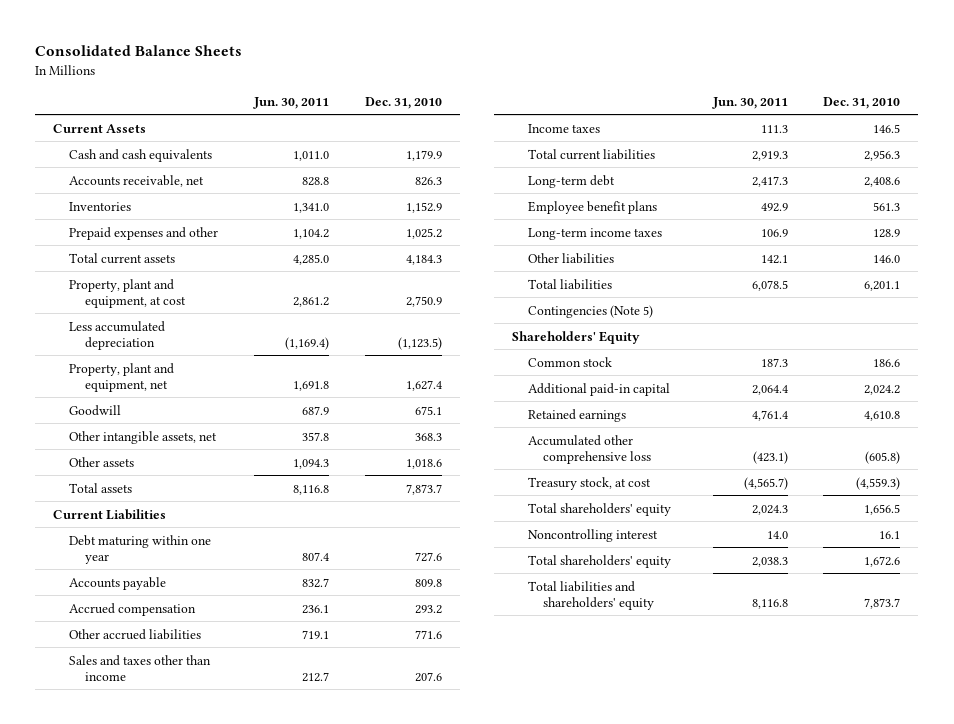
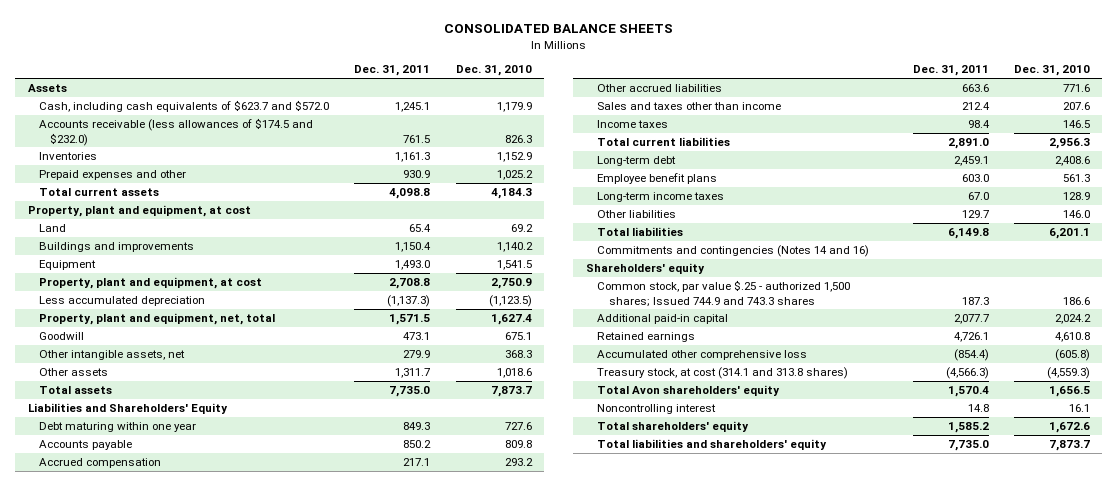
- Consolidated Balance Sheets
+ CONSOLIDATED BALANCE SHEETS
- | Jun. 30, 2011 | Dec. 31, 2010
+ | Dec. 31, 2011 | Dec. 31, 2010
- Current Assets
- Cash and cash equivalents | 1,011.0 | 1,179.9
- Accounts receivable, net | 828.8 | 826.3
+ Assets
+ Cash, including cash equivalents of $623.7 and $572.0 | 1,245.1 | 1,179.9
+ Accounts receivable (less allowances of $174.5 and $232.0) | 761.5 | 826.3
+ Property, plant and equipment, at cost
+ Land | 65.4 | 69.2
+ Buildings and improvements | 1,150.4 | 1,140.2
+ Equipment | 1,493.0 | 1,541.5
- Property, plant and equipment, net | 1,691.8 | 1,627.4
+ Property, plant and equipment, net, total | 1,571.5 | 1,627.4
- Current Liabilities
+ Liabilities and Shareholders' Equity
- Contingencies (Note 5)
- Shareholders' Equity
- Common stock | 187.3 | 186.6
+ Commitments and contingencies (Notes 14 and 16)
+ Shareholders' equity
+ Common stock, par value $.25 - authorized 1,500 shares; Issued 744.9 and 743.3 shares | 187.3 | 186.6
- Treasury stock, at cost | (4,565.7) | (4,559.3)
- Total shareholders' equity | 2,024.3 | 1,656.5
+ Treasury stock, at cost (314.1 and 313.8 shares) | (4,566.3) | (4,559.3)
+ Total Avon shareholders' equity | 1,570.4 | 1,656.5

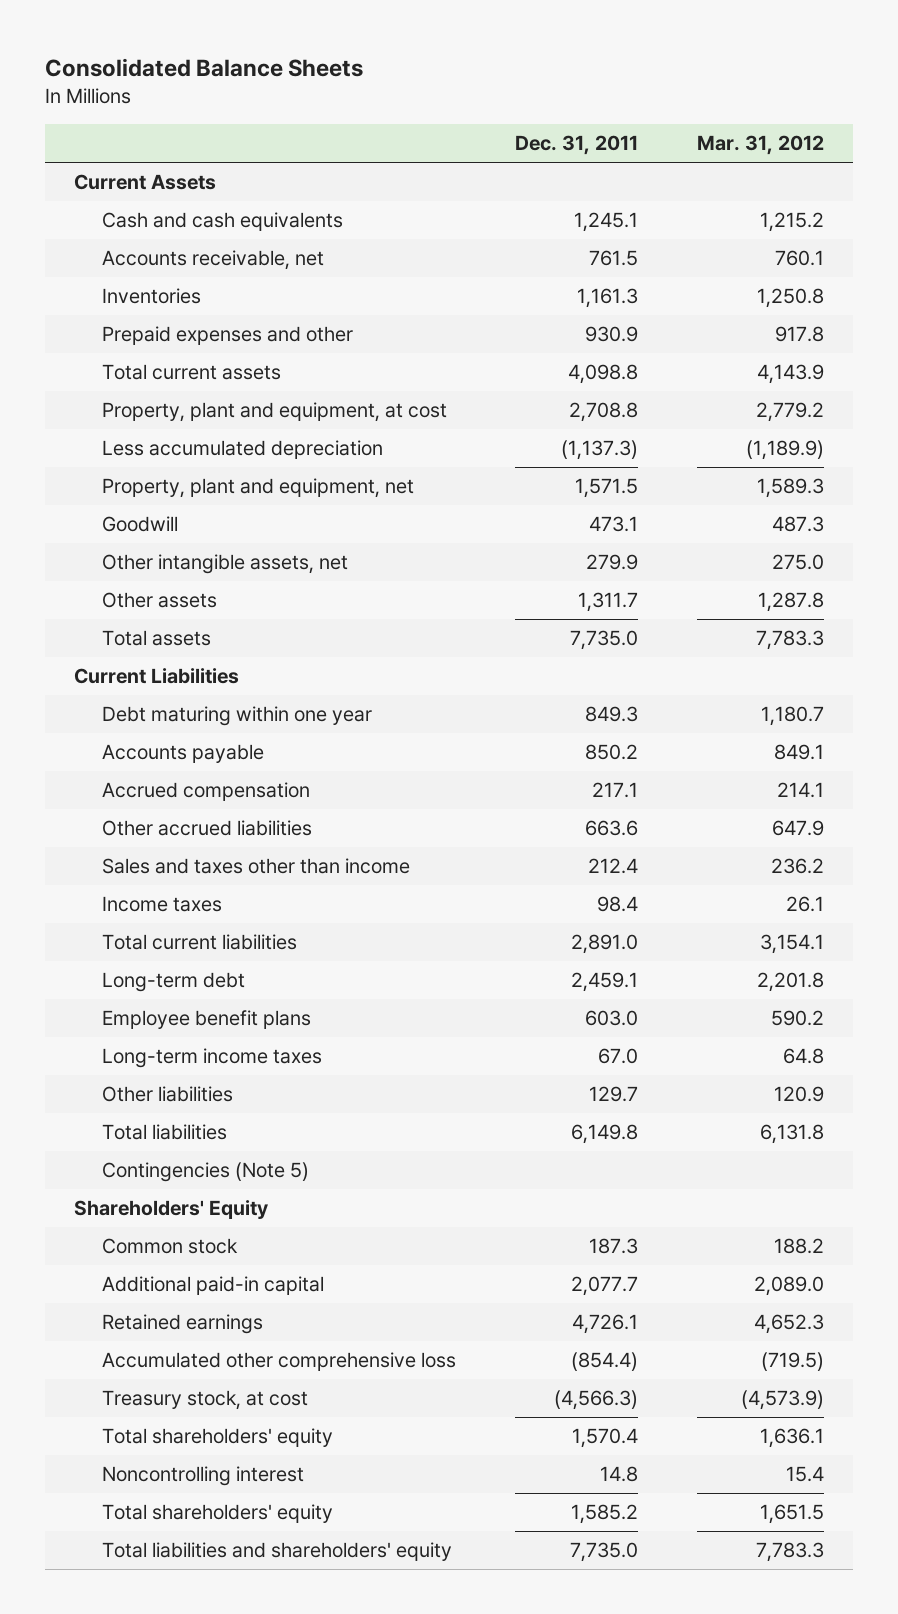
- CONSOLIDATED BALANCE SHEETS
+ Consolidated Balance Sheets
- | Dec. 31, 2011 | Dec. 31, 2010
+ | Dec. 31, 2011 | Mar. 31, 2012
- Assets
- Cash, including cash equivalents of $623.7 and $572.0 | 1,245.1 | 1,179.9
- Accounts receivable (less allowances of $174.5 and $232.0) | 761.5 | 826.3
+ Current Assets
+ Cash and cash equivalents | 1,245.1 | 1,215.2
+ Accounts receivable, net | 761.5 | 760.1
- Property, plant and equipment, at cost
- Land | 65.4 | 69.2
- Buildings and improvements | 1,150.4 | 1,140.2
- Equipment | 1,493.0 | 1,541.5
- Property, plant and equipment, net, total | 1,571.5 | 1,627.4
+ Property, plant and equipment, net | 1,571.5 | 1,589.3
- Liabilities and Shareholders' Equity
+ Current Liabilities
- Commitments and contingencies (Notes 14 and 16)
- Shareholders' equity
- Common stock, par value $.25 - authorized 1,500 shares; Issued 744.9 and 743.3 shares | 187.3 | 186.6
+ Contingencies (Note 5)
+ Shareholders' Equity
+ Common stock | 187.3 | 188.2
- Treasury stock, at cost (314.1 and 313.8 shares) | (4,566.3) | (4,559.3)
- Total Avon shareholders' equity | 1,570.4 | 1,656.5
+ Treasury stock, at cost | (4,566.3) | (4,573.9)
+ Total shareholders' equity | 1,570.4 | 1,636.1

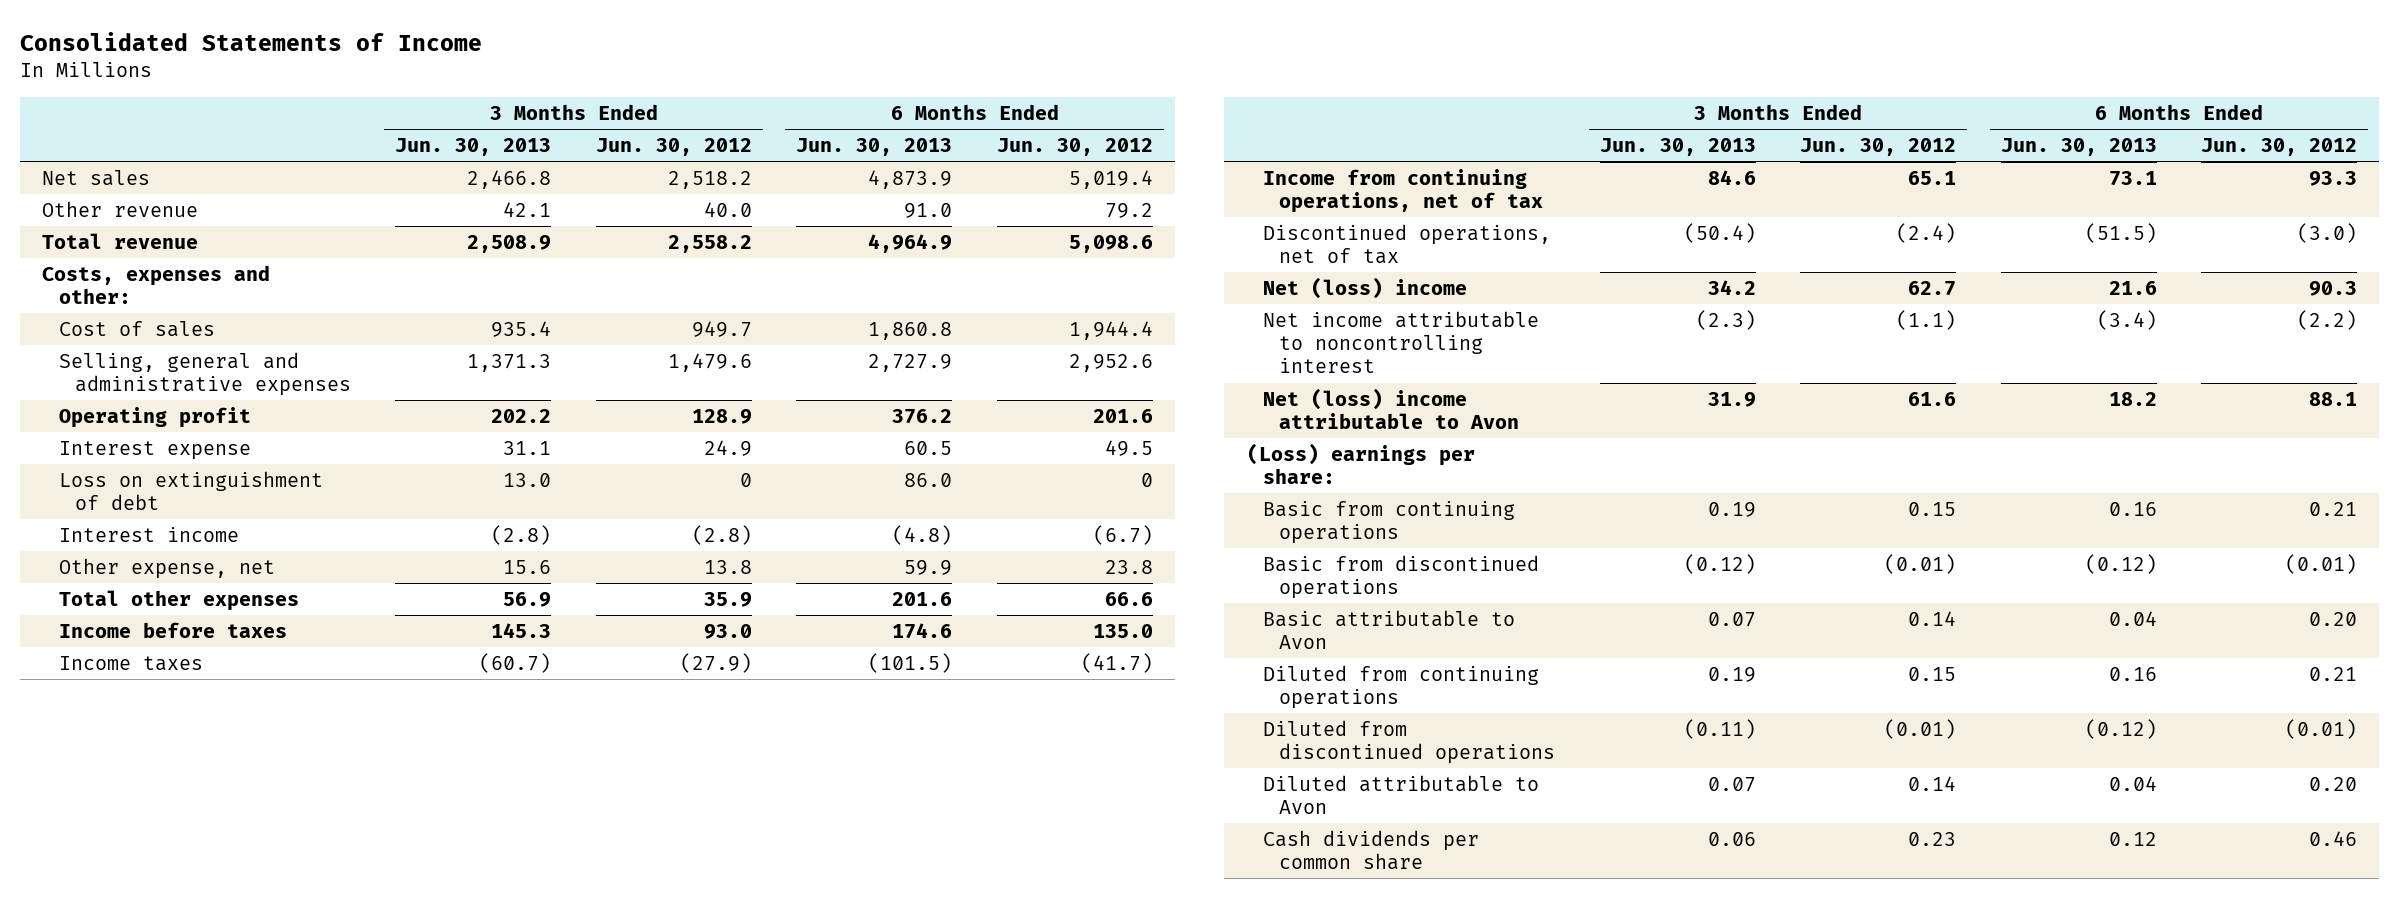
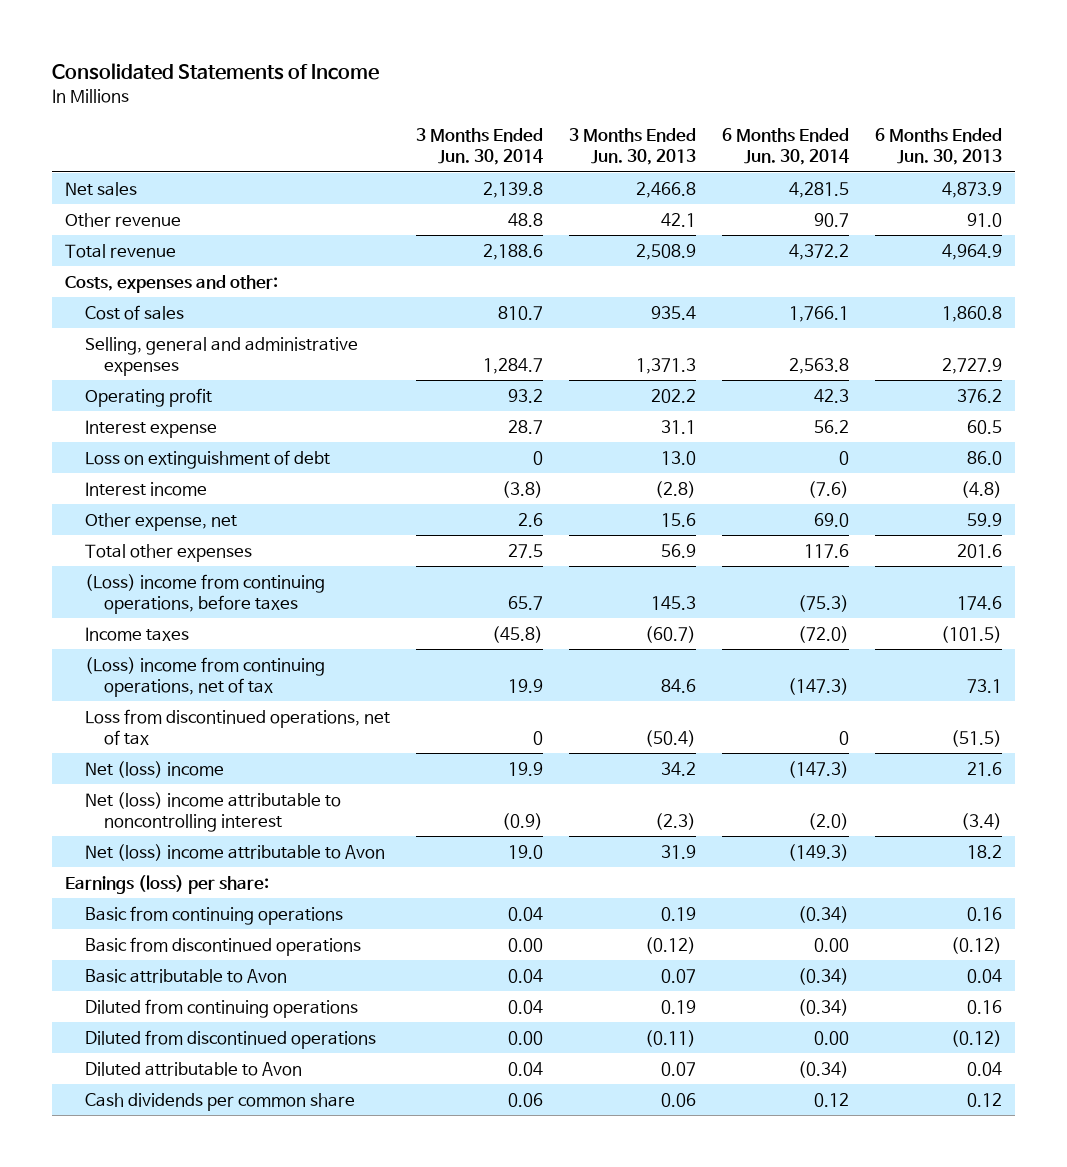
- | 3 Months Ended Jun. 30, 2013 | 3 Months Ended Jun. 30, 2012 | 6 Months Ended Jun. 30, 2013 | 6 Months Ended Jun. 30, 2012
+ | 3 Months Ended Jun. 30, 2014 | 3 Months Ended Jun. 30, 2013 | 6 Months Ended Jun. 30, 2014 | 6 Months Ended Jun. 30, 2013
- Income before taxes | 145.3 | 93.0 | 174.6 | 135.0
+ (Loss) income from continuing operations, before taxes | 65.7 | 145.3 | (75.3) | 174.6
- Income from continuing operations, net of tax | 84.6 | 65.1 | 73.1 | 93.3
- Discontinued operations, net of tax | (50.4) | (2.4) | (51.5) | (3.0)
+ (Loss) income from continuing operations, net of tax | 19.9 | 84.6 | (147.3) | 73.1
+ Loss from discontinued operations, net of tax | 0 | (50.4) | 0 | (51.5)
- Net income attributable to noncontrolling interest | (2.3) | (1.1) | (3.4) | (2.2)
+ Net (loss) income attributable to noncontrolling interest | (0.9) | (2.3) | (2.0) | (3.4)
- (Loss) earnings per share:
+ Earnings (loss) per share:

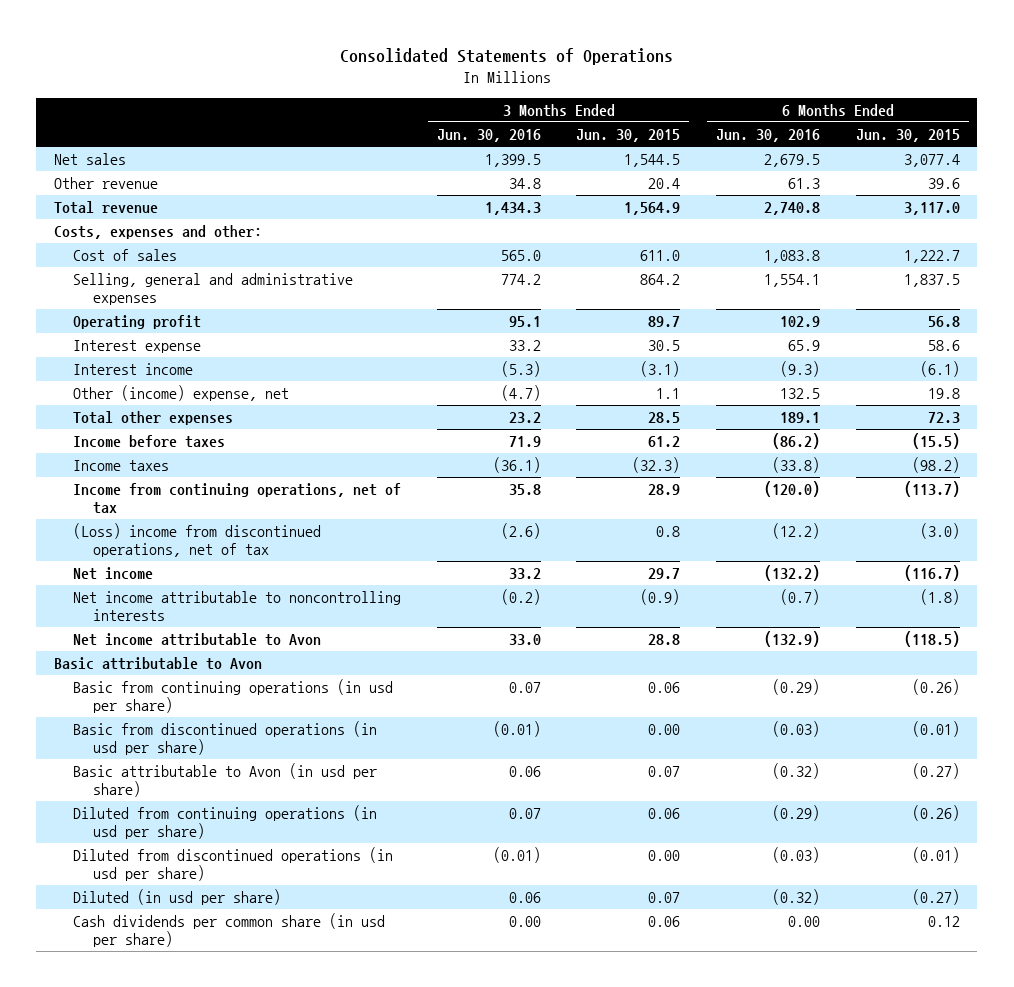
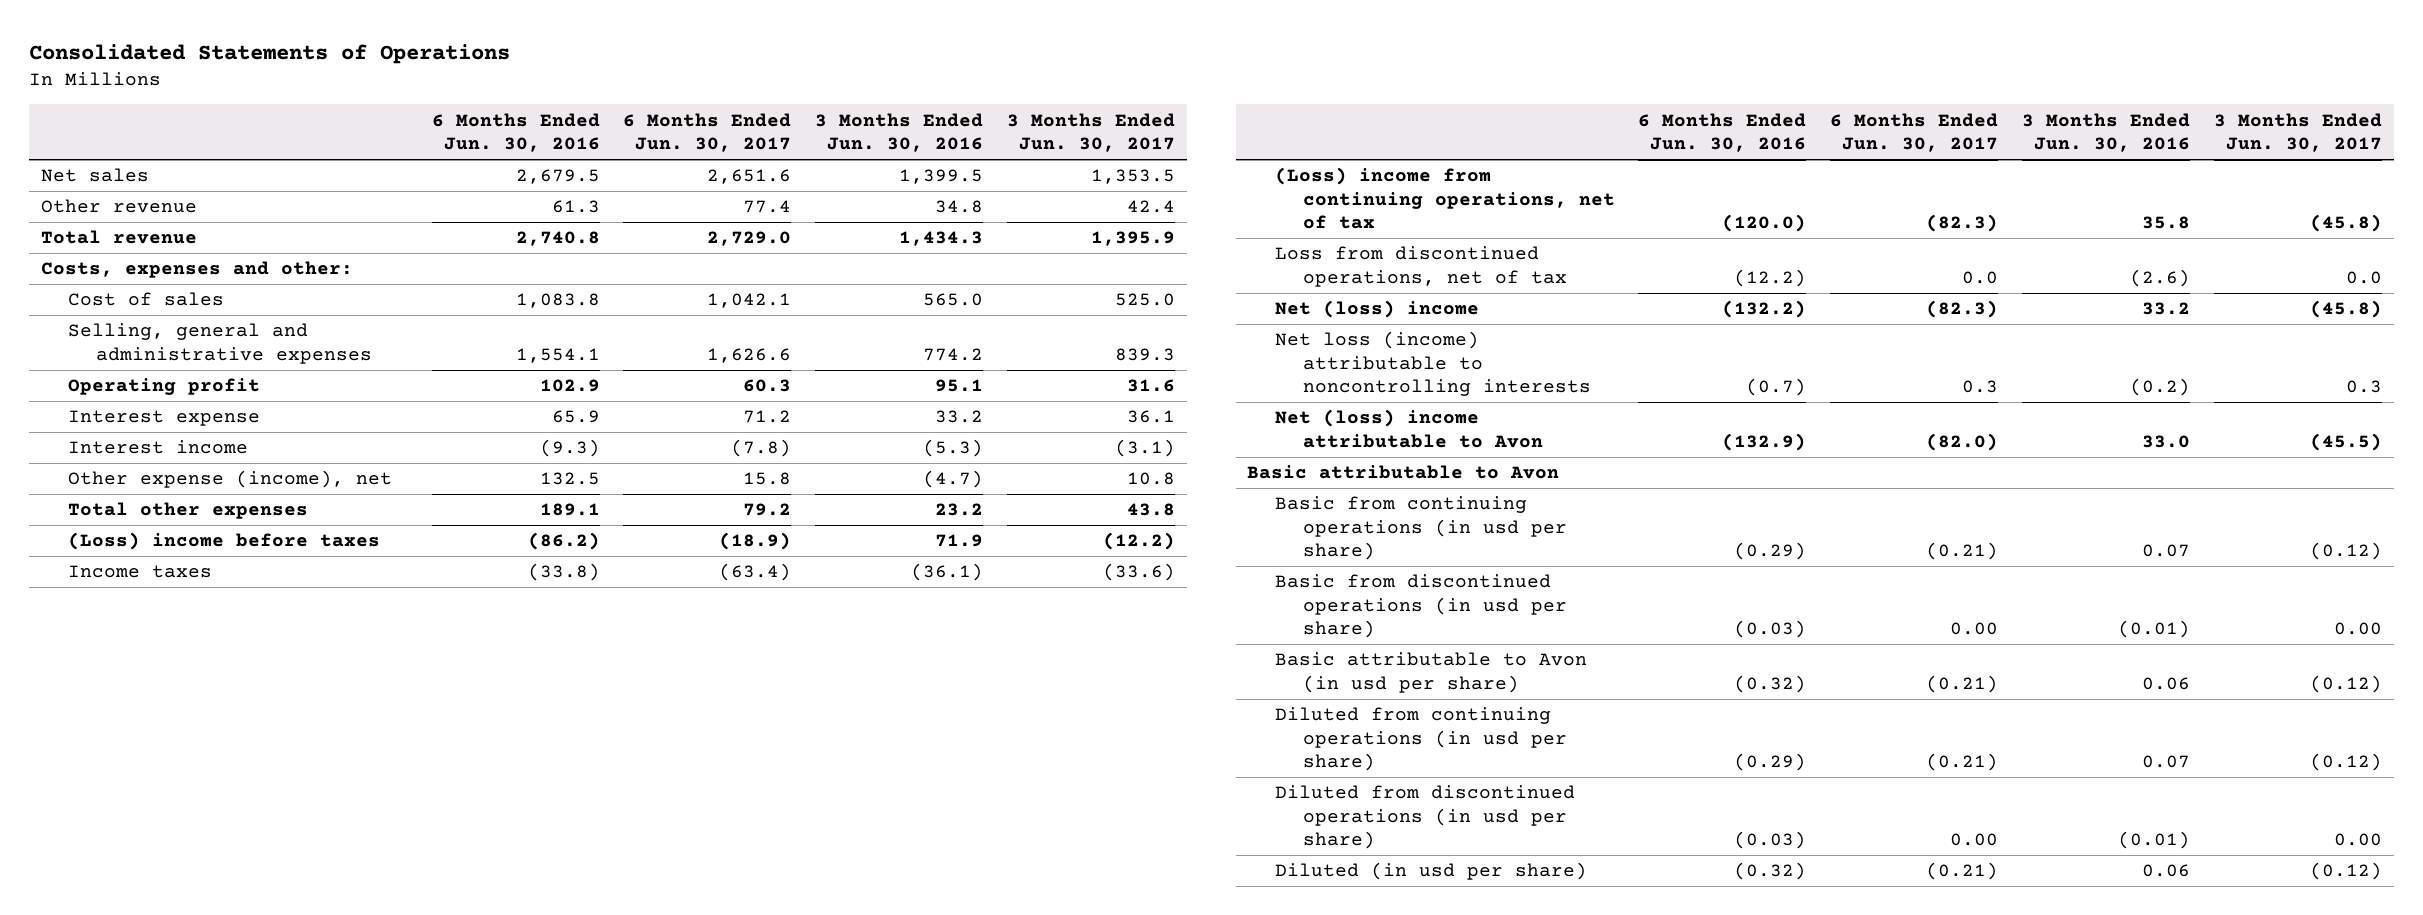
- | 3 Months Ended Jun. 30, 2016 | 3 Months Ended Jun. 30, 2015 | 6 Months Ended Jun. 30, 2016 | 6 Months Ended Jun. 30, 2015
+ | 6 Months Ended Jun. 30, 2016 | 6 Months Ended Jun. 30, 2017 | 3 Months Ended Jun. 30, 2016 | 3 Months Ended Jun. 30, 2017
- Other (income) expense, net | (4.7) | 1.1 | 132.5 | 19.8
+ Other expense (income), net | 132.5 | 15.8 | (4.7) | 10.8
- Income before taxes | 71.9 | 61.2 | (86.2) | (15.5)
+ (Loss) income before taxes | (86.2) | (18.9) | 71.9 | (12.2)
- Income from continuing operations, net of tax | 35.8 | 28.9 | (120.0) | (113.7)
- (Loss) income from discontinued operations, net of tax | (2.6) | 0.8 | (12.2) | (3.0)
- Net income | 33.2 | 29.7 | (132.2) | (116.7)
- Net income attributable to noncontrolling interests | (0.2) | (0.9) | (0.7) | (1.8)
- Net income attributable to Avon | 33.0 | 28.8 | (132.9) | (118.5)
+ (Loss) income from continuing operations, net of tax | (120.0) | (82.3) | 35.8 | (45.8)
+ Loss from discontinued operations, net of tax | (12.2) | 0.0 | (2.6) | 0.0
+ Net (loss) income | (132.2) | (82.3) | 33.2 | (45.8)
+ Net loss (income) attributable to noncontrolling interests | (0.7) | 0.3 | (0.2) | 0.3
+ Net (loss) income attributable to Avon | (132.9) | (82.0) | 33.0 | (45.5)
- Cash dividends per common share (in usd per share) | 0.00 | 0.06 | 0.00 | 0.12

